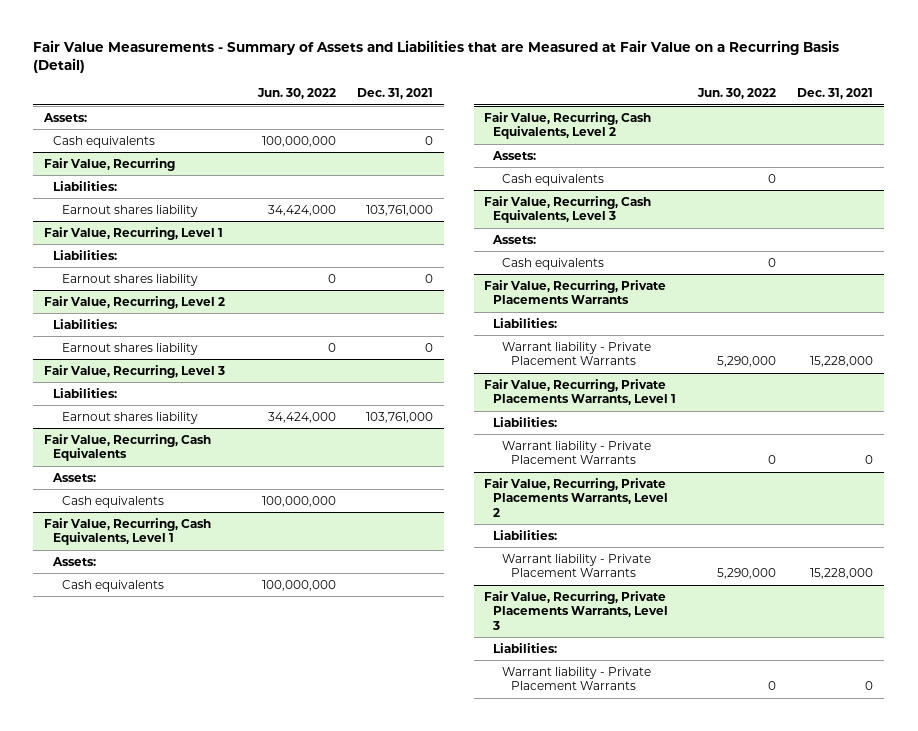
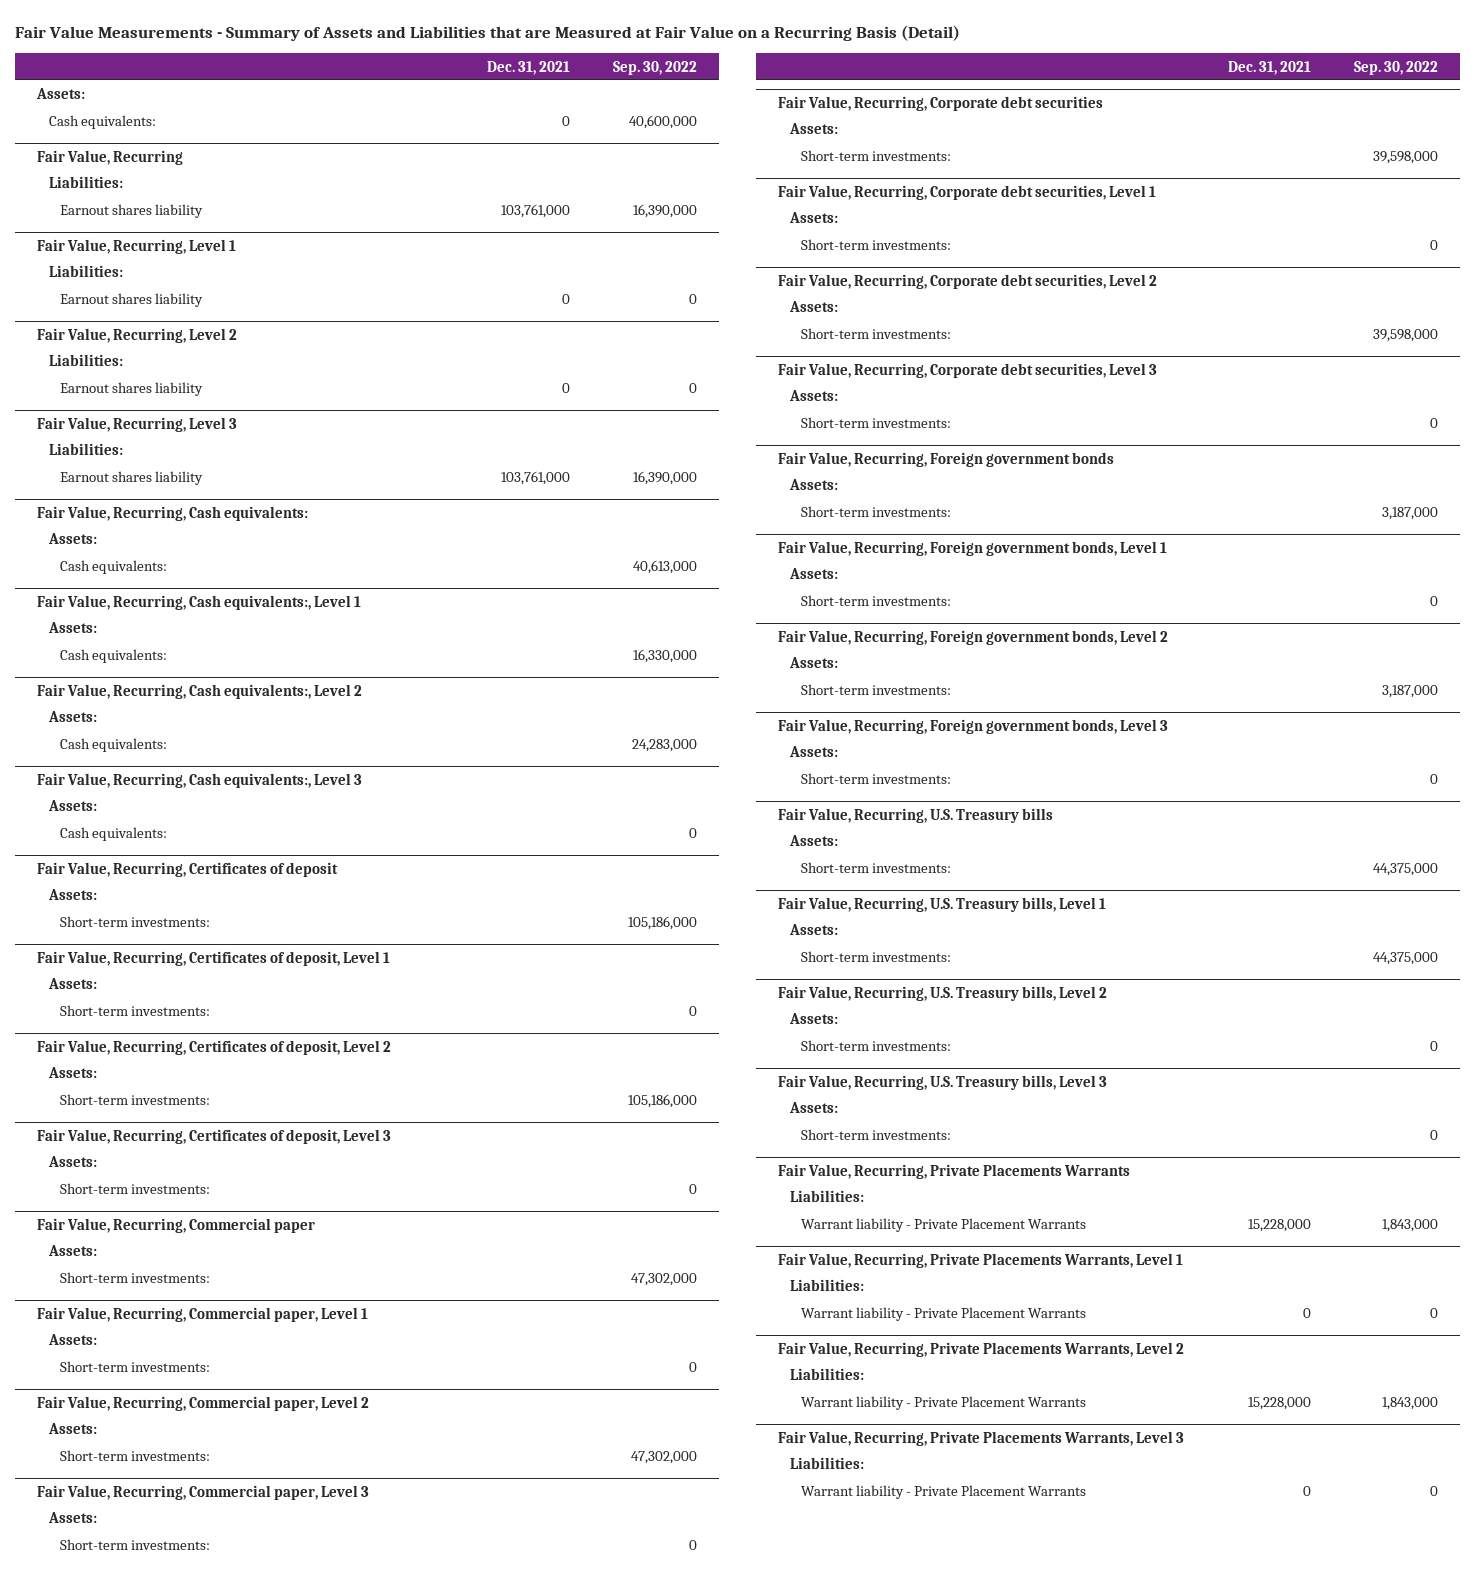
- | Jun. 30, 2022 | Dec. 31, 2021
+ | Dec. 31, 2021 | Sep. 30, 2022
- Cash equivalents | 100,000,000 | 0
+ Cash equivalents: | 0 | 40,600,000
- Fair Value, Recurring, Cash Equivalents
+ Fair Value, Recurring, Cash equivalents:
- Cash equivalents | 100,000,000 |
- Fair Value, Recurring, Cash Equivalents, Level 1
+ Cash equivalents: | | 40,613,000
+ Fair Value, Recurring, Cash equivalents:, Level 1
- Cash equivalents | 100,000,000 |
- Fair Value, Recurring, Cash Equivalents, Level 2
+ Cash equivalents: | | 16,330,000
+ Fair Value, Recurring, Cash equivalents:, Level 2
- Cash equivalents | 0 |
- Fair Value, Recurring, Cash Equivalents, Level 3
+ Cash equivalents: | | 24,283,000
+ Fair Value, Recurring, Cash equivalents:, Level 3
- Cash equivalents | 0 |
+ Cash equivalents: | | 0
+ Fair Value, Recurring, Certificates of deposit
+ Assets:
+ Short-term investments: | | 105,186,000
+ Fair Value, Recurring, Certificates of deposit, Level 1
+ Assets:
+ Short-term investments: | | 0
+ Fair Value, Recurring, Certificates of deposit, Level 2
+ Assets:
+ Short-term investments: | | 105,186,000
+ Fair Value, Recurring, Certificates of deposit, Level 3
+ Assets:
+ Short-term investments: | | 0
+ Fair Value, Recurring, Commercial paper
+ Assets:
+ Short-term investments: | | 47,302,000
+ Fair Value, Recurring, Commercial paper, Level 1
+ Assets:
+ Short-term investments: | | 0
+ Fair Value, Recurring, Commercial paper, Level 2
+ Assets:
+ Short-term investments: | | 47,302,000
+ Fair Value, Recurring, Commercial paper, Level 3
+ Assets:
+ Short-term investments: | | 0
+ Fair Value, Recurring, Corporate debt securities
+ Assets:
+ Short-term investments: | | 39,598,000
+ Fair Value, Recurring, Corporate debt securities, Level 1
+ Assets:
+ Short-term investments: | | 0
+ Fair Value, Recurring, Corporate debt securities, Level 2
+ Assets:
+ Short-term investments: | | 39,598,000
+ Fair Value, Recurring, Corporate debt securities, Level 3
+ Assets:
+ Short-term investments: | | 0
+ Fair Value, Recurring, Foreign government bonds
+ Assets:
+ Short-term investments: | | 3,187,000
+ Fair Value, Recurring, Foreign government bonds, Level 1
+ Assets:
+ Short-term investments: | | 0
+ Fair Value, Recurring, Foreign government bonds, Level 2
+ Assets:
+ Short-term investments: | | 3,187,000
+ Fair Value, Recurring, Foreign government bonds, Level 3
+ Assets:
+ Short-term investments: | | 0
+ Fair Value, Recurring, U.S. Treasury bills
+ Assets:
+ Short-term investments: | | 44,375,000
+ Fair Value, Recurring, U.S. Treasury bills, Level 1
+ Assets:
+ Short-term investments: | | 44,375,000
+ Fair Value, Recurring, U.S. Treasury bills, Level 2
+ Assets:
+ Short-term investments: | | 0
+ Fair Value, Recurring, U.S. Treasury bills, Level 3
+ Assets:
+ Short-term investments: | | 0

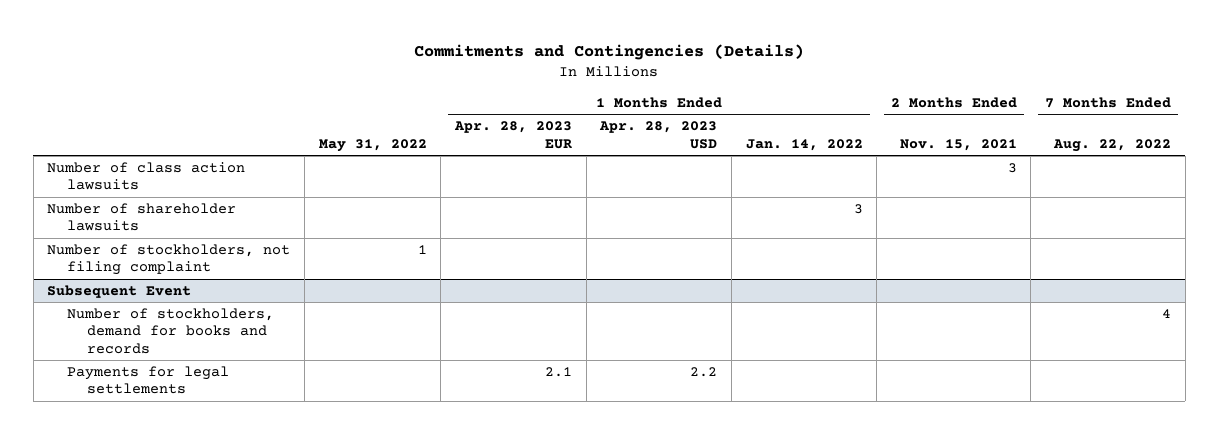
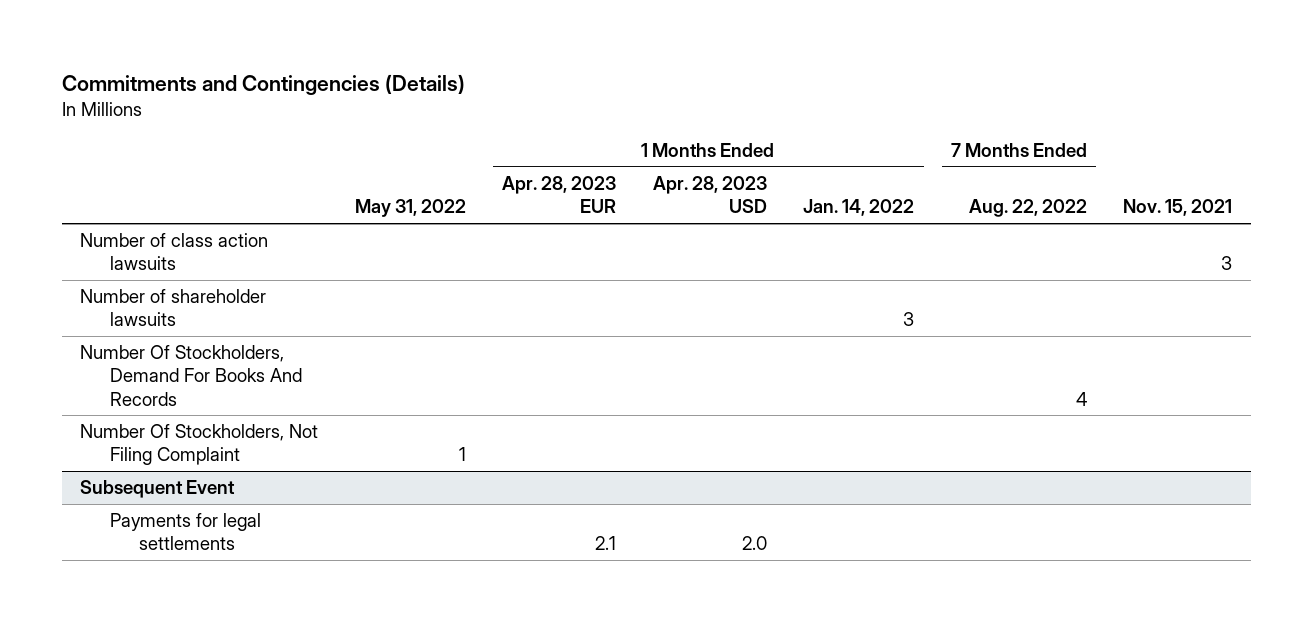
- | May 31, 2022 | 1 Months Ended Apr. 28, 2023 EUR | 1 Months Ended Apr. 28, 2023 USD | 1 Months Ended Jan. 14, 2022 | 2 Months Ended Nov. 15, 2021 | 7 Months Ended Aug. 22, 2022
+ | May 31, 2022 | 1 Months Ended Apr. 28, 2023 EUR | 1 Months Ended Apr. 28, 2023 USD | 1 Months Ended Jan. 14, 2022 | 7 Months Ended Aug. 22, 2022 | Nov. 15, 2021
- Number of stockholders, not filing complaint | 1 | | | | |
+ Number Of Stockholders, Demand For Books And Records | | | | | 4 |
+ Number Of Stockholders, Not Filing Complaint | 1 | | | | |
@ Subsequent Event
- Number of stockholders, demand for books and records | | | | | | 4
- Payments for legal settlements | | 2.1 | 2.2 | | |
+ Payments for legal settlements | | 2.1 | 2.0 | | |

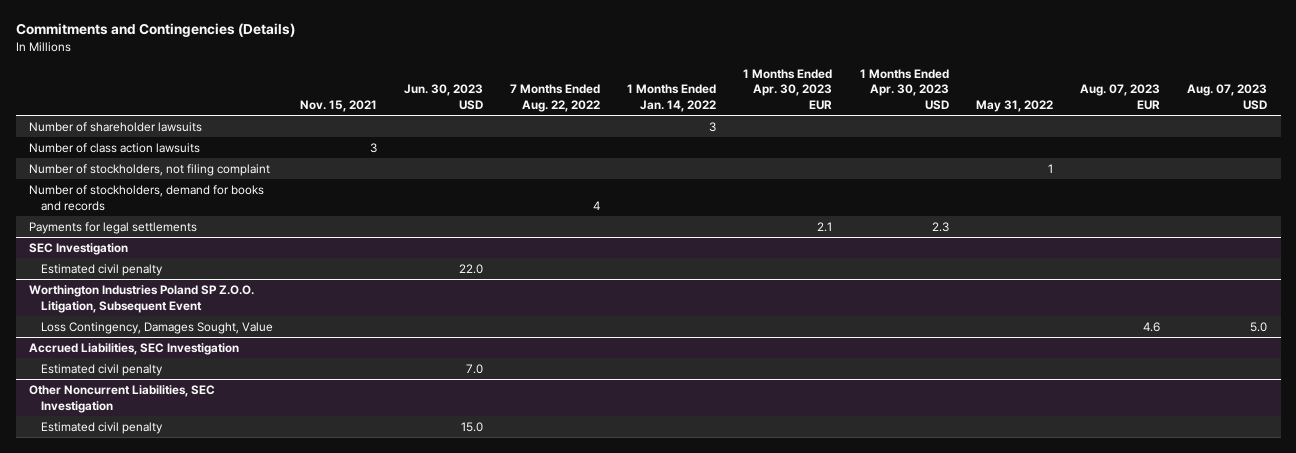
- | May 31, 2022 | 1 Months Ended Apr. 28, 2023 EUR | 1 Months Ended Apr. 28, 2023 USD | 1 Months Ended Jan. 14, 2022 | 7 Months Ended Aug. 22, 2022 | Nov. 15, 2021
+ | Nov. 15, 2021 | Jun. 30, 2023 USD | 7 Months Ended Aug. 22, 2022 | 1 Months Ended Jan. 14, 2022 | 1 Months Ended Apr. 30, 2023 EUR | 1 Months Ended Apr. 30, 2023 USD | May 31, 2022 | Aug. 07, 2023 EUR | Aug. 07, 2023 USD
- Number Of Stockholders, Demand For Books And Records | | | | | 4 |
- Number Of Stockholders, Not Filing Complaint | 1 | | | | |
- Subsequent Event
- Payments for legal settlements | | 2.1 | 2.0 | | |
moved down: Number of class action lawsuits | 3 | | | | | | | |
+ Number of stockholders, not filing complaint | | | | | | | 1 | |
+ Number of stockholders, demand for books and records | | | 4 | | | | | |
+ Payments for legal settlements | | | | | 2.1 | 2.3 | | |
+ SEC Investigation
+ Estimated civil penalty | | 22.0 | | | | | | |
+ Worthington Industries Poland SP Z.O.O. Litigation, Subsequent Event
+ Loss Contingency, Damages Sought, Value | | | | | | | | 4.6 | 5.0
+ Accrued Liabilities, SEC Investigation
+ Estimated civil penalty | | 7.0 | | | | | | |
+ Other Noncurrent Liabilities, SEC Investigation
+ Estimated civil penalty | | 15.0 | | | | | | |

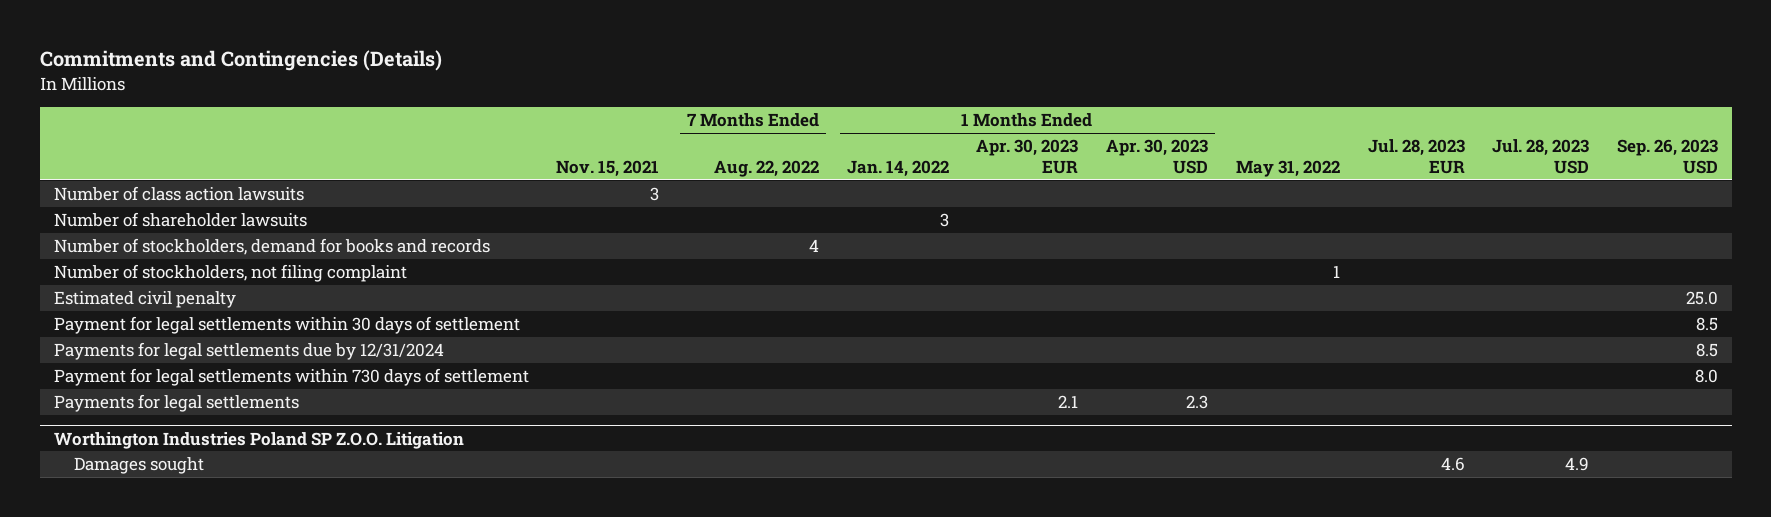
- | Nov. 15, 2021 | Jun. 30, 2023 USD | 7 Months Ended Aug. 22, 2022 | 1 Months Ended Jan. 14, 2022 | 1 Months Ended Apr. 30, 2023 EUR | 1 Months Ended Apr. 30, 2023 USD | May 31, 2022 | Aug. 07, 2023 EUR | Aug. 07, 2023 USD
+ | Nov. 15, 2021 | 7 Months Ended Aug. 22, 2022 | 1 Months Ended Jan. 14, 2022 | 1 Months Ended Apr. 30, 2023 EUR | 1 Months Ended Apr. 30, 2023 USD | May 31, 2022 | Jul. 28, 2023 EUR | Jul. 28, 2023 USD | Sep. 26, 2023 USD
moved down: Number of shareholder lawsuits | | | 3 | | | | | |
moved down: Number of stockholders, not filing complaint | | | | | | 1 | | |
+ Estimated civil penalty | | | | | | | | | 25.0
+ Payment for legal settlements within 30 days of settlement | | | | | | | | | 8.5
+ Payments for legal settlements due by 12/31/2024 | | | | | | | | | 8.5
+ Payment for legal settlements within 730 days of settlement | | | | | | | | | 8.0
- SEC Investigation
- Estimated civil penalty | | 22.0 | | | | | | |
- Worthington Industries Poland SP Z.O.O. Litigation, Subsequent Event
- Loss Contingency, Damages Sought, Value | | | | | | | | 4.6 | 5.0
- Accrued Liabilities, SEC Investigation
- Estimated civil penalty | | 7.0 | | | | | | |
- Other Noncurrent Liabilities, SEC Investigation
- Estimated civil penalty | | 15.0 | | | | | | |
+ Worthington Industries Poland SP Z.O.O. Litigation
+ Damages sought | | | | | | | 4.6 | 4.9 |

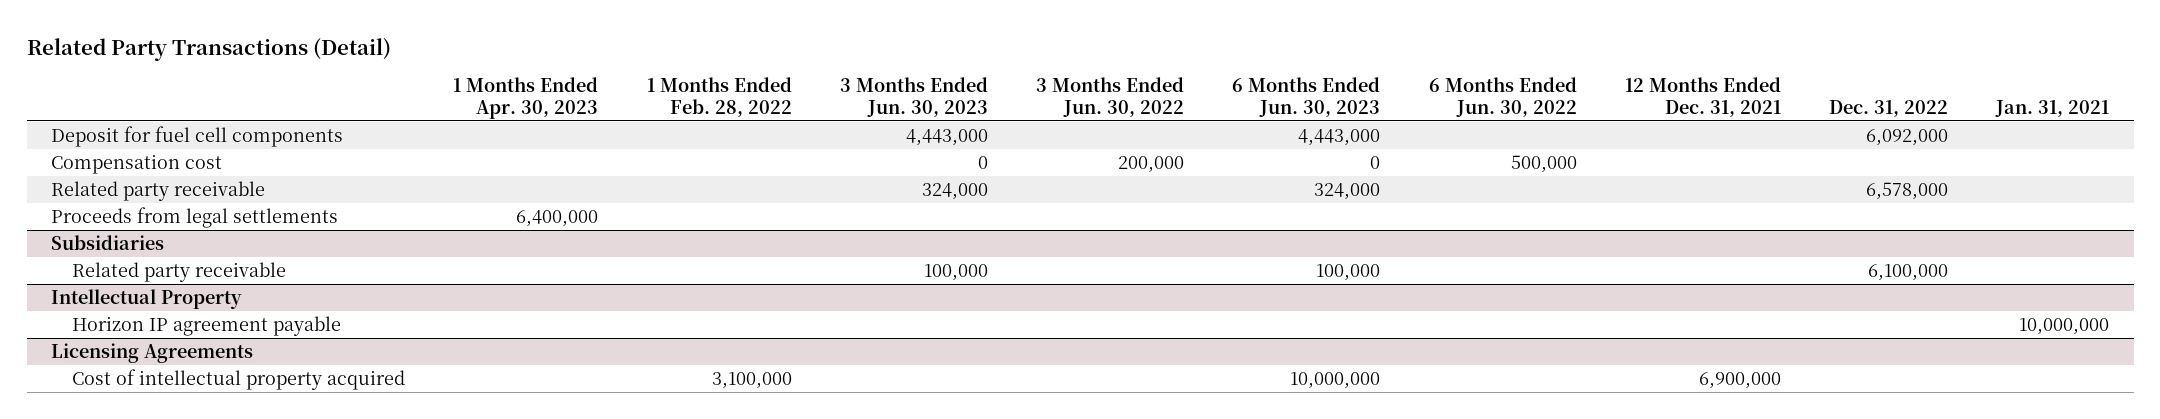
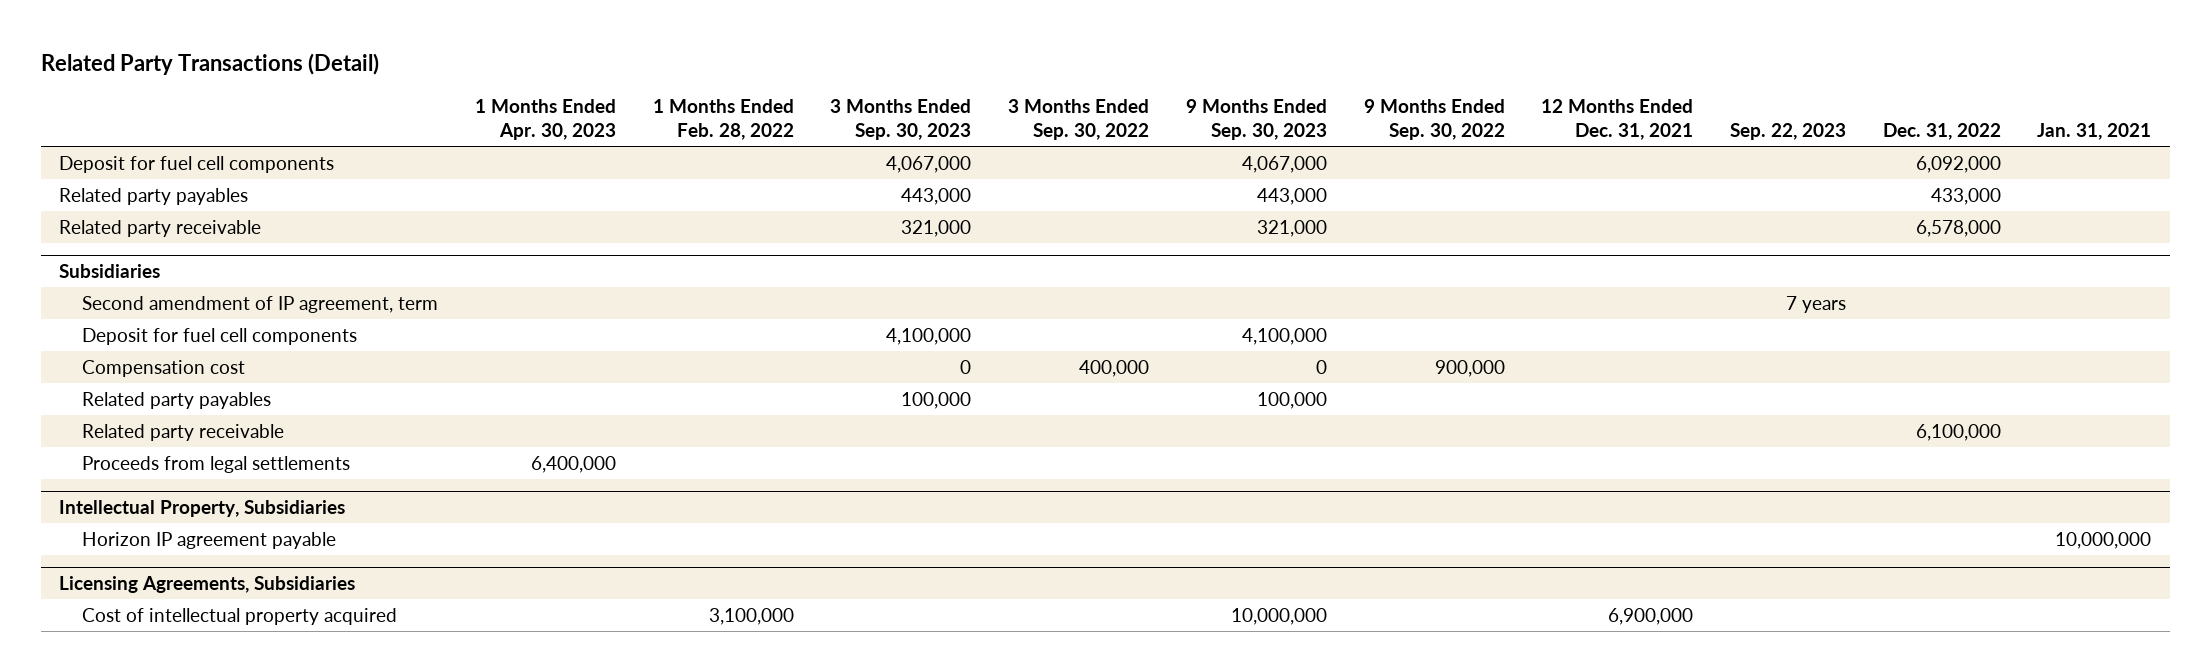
- | 1 Months Ended Apr. 30, 2023 | 1 Months Ended Feb. 28, 2022 | 3 Months Ended Jun. 30, 2023 | 3 Months Ended Jun. 30, 2022 | 6 Months Ended Jun. 30, 2023 | 6 Months Ended Jun. 30, 2022 | 12 Months Ended Dec. 31, 2021 | Dec. 31, 2022 | Jan. 31, 2021
+ | 1 Months Ended Apr. 30, 2023 | 1 Months Ended Feb. 28, 2022 | 3 Months Ended Sep. 30, 2023 | 3 Months Ended Sep. 30, 2022 | 9 Months Ended Sep. 30, 2023 | 9 Months Ended Sep. 30, 2022 | 12 Months Ended Dec. 31, 2021 | Sep. 22, 2023 | Dec. 31, 2022 | Jan. 31, 2021
- Compensation cost | | | 0 | 200,000 | 0 | 500,000 | | |
+ Related party payables | | | 443,000 | | 443,000 | | | | 433,000 |
- Proceeds from legal settlements | 6,400,000 | | | | | | | |
@ Subsidiaries
+ Second amendment of IP agreement, term | | | | | | | | 7 years | |
+ Deposit for fuel cell components | | | 4,100,000 | | 4,100,000 | | | | |
+ Compensation cost | | | 0 | 400,000 | 0 | 900,000 | | | |
+ Related party payables | | | 100,000 | | 100,000 | | | | |
- Intellectual Property
@ Subsidiaries
+ Proceeds from legal settlements | 6,400,000 | | | | | | | | |
+ Intellectual Property, Subsidiaries
- Licensing Agreements
+ Licensing Agreements, Subsidiaries

